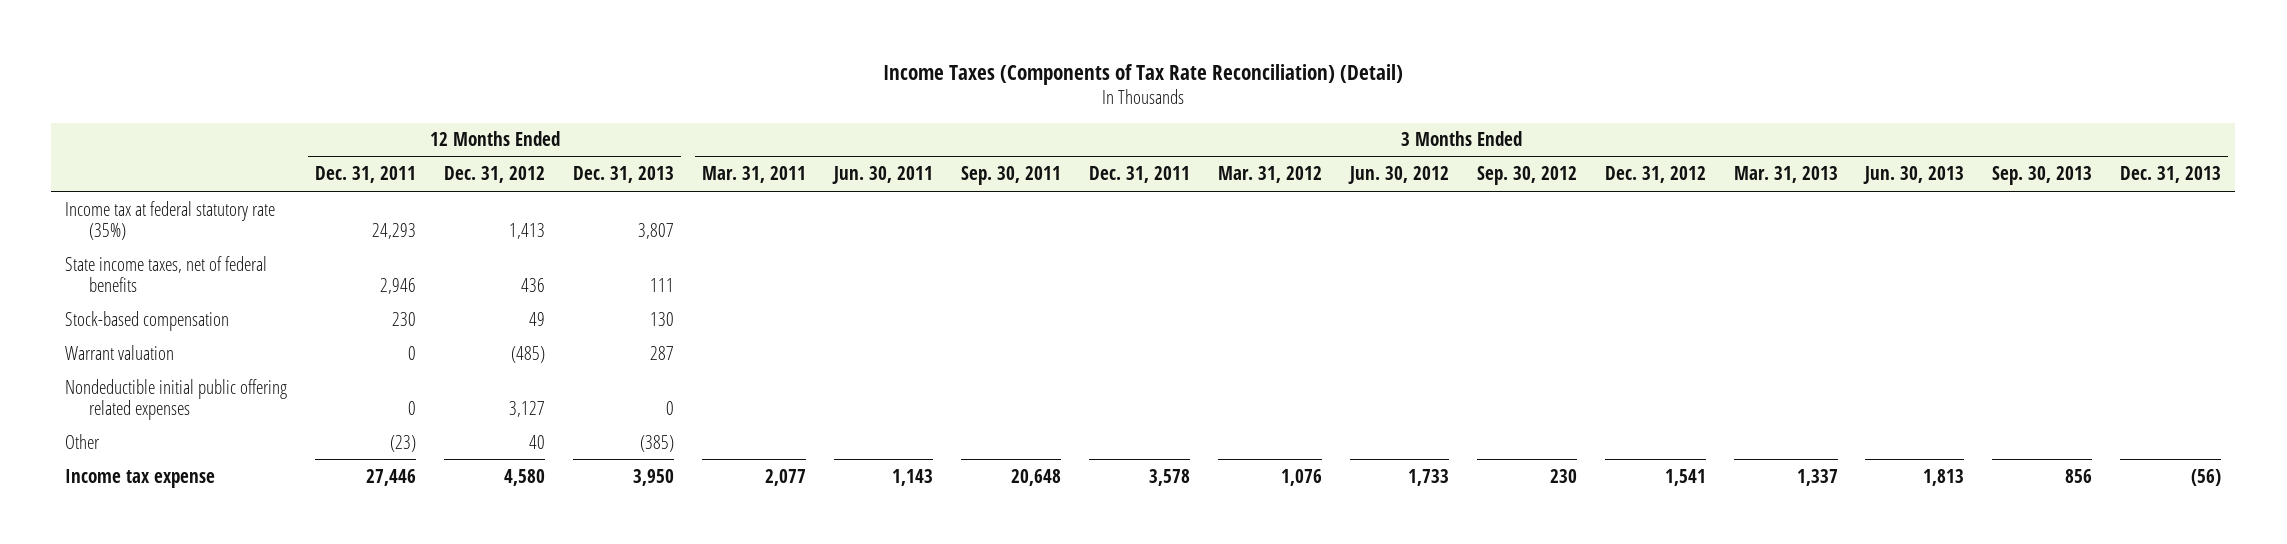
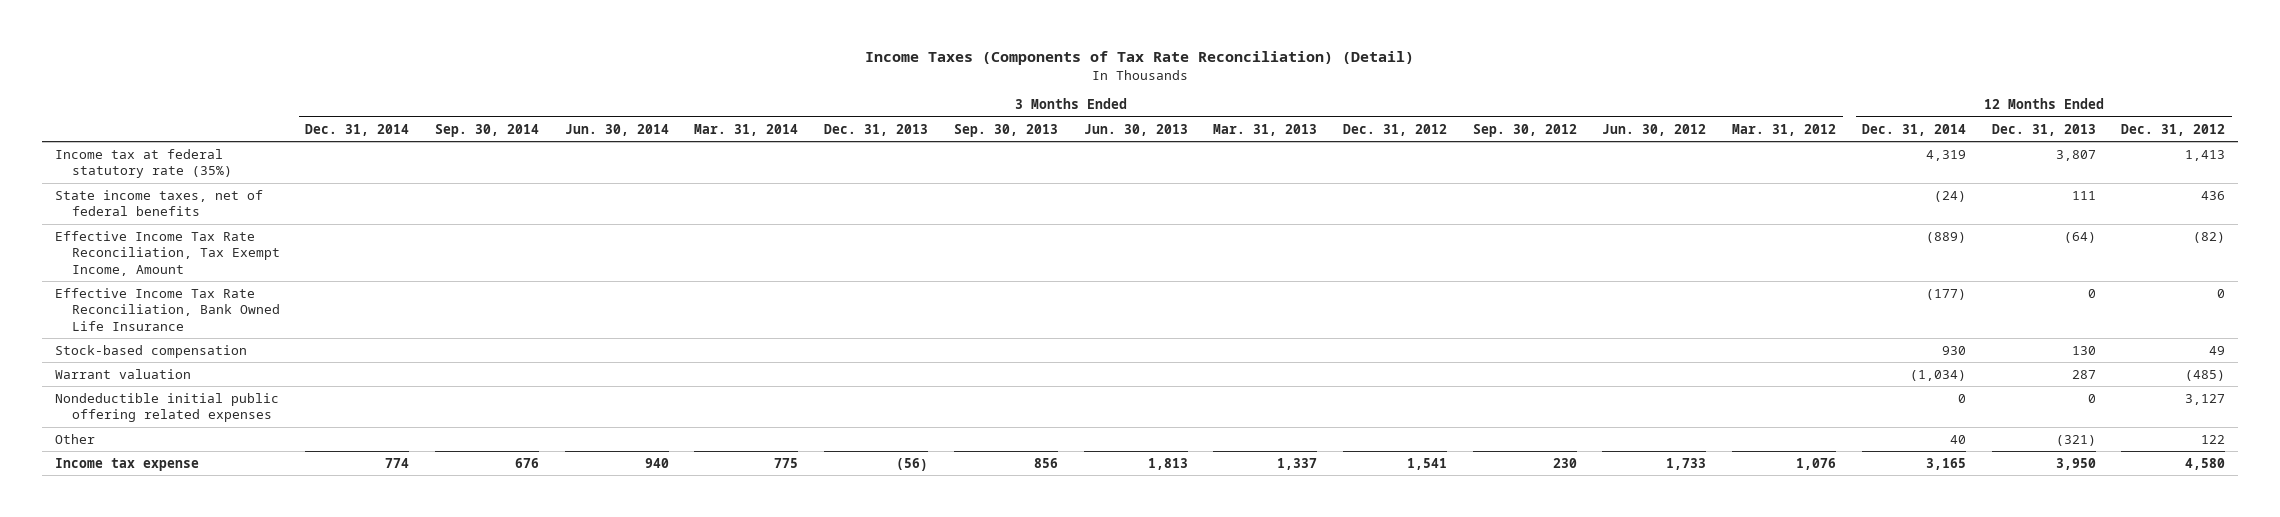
- | 12 Months Ended Dec. 31, 2011 | 12 Months Ended Dec. 31, 2012 | 12 Months Ended Dec. 31, 2013 | 3 Months Ended Mar. 31, 2011 | 3 Months Ended Jun. 30, 2011 | 3 Months Ended Sep. 30, 2011 | 3 Months Ended Dec. 31, 2011 | 3 Months Ended Mar. 31, 2012 | 3 Months Ended Jun. 30, 2012 | 3 Months Ended Sep. 30, 2012 | 3 Months Ended Dec. 31, 2012 | 3 Months Ended Mar. 31, 2013 | 3 Months Ended Jun. 30, 2013 | 3 Months Ended Sep. 30, 2013 | 3 Months Ended Dec. 31, 2013
+ | 3 Months Ended Dec. 31, 2014 | 3 Months Ended Sep. 30, 2014 | 3 Months Ended Jun. 30, 2014 | 3 Months Ended Mar. 31, 2014 | 3 Months Ended Dec. 31, 2013 | 3 Months Ended Sep. 30, 2013 | 3 Months Ended Jun. 30, 2013 | 3 Months Ended Mar. 31, 2013 | 3 Months Ended Dec. 31, 2012 | 3 Months Ended Sep. 30, 2012 | 3 Months Ended Jun. 30, 2012 | 3 Months Ended Mar. 31, 2012 | 12 Months Ended Dec. 31, 2014 | 12 Months Ended Dec. 31, 2013 | 12 Months Ended Dec. 31, 2012
+ Effective Income Tax Rate Reconciliation, Tax Exempt Income, Amount | | | | | | | | | | | | | (889) | (64) | (82)
+ Effective Income Tax Rate Reconciliation, Bank Owned Life Insurance | | | | | | | | | | | | | (177) | 0 | 0
- Other | (23) | 40 | (385) | | | | | | | | | | | |
+ Other | | | | | | | | | | | | | 40 | (321) | 122

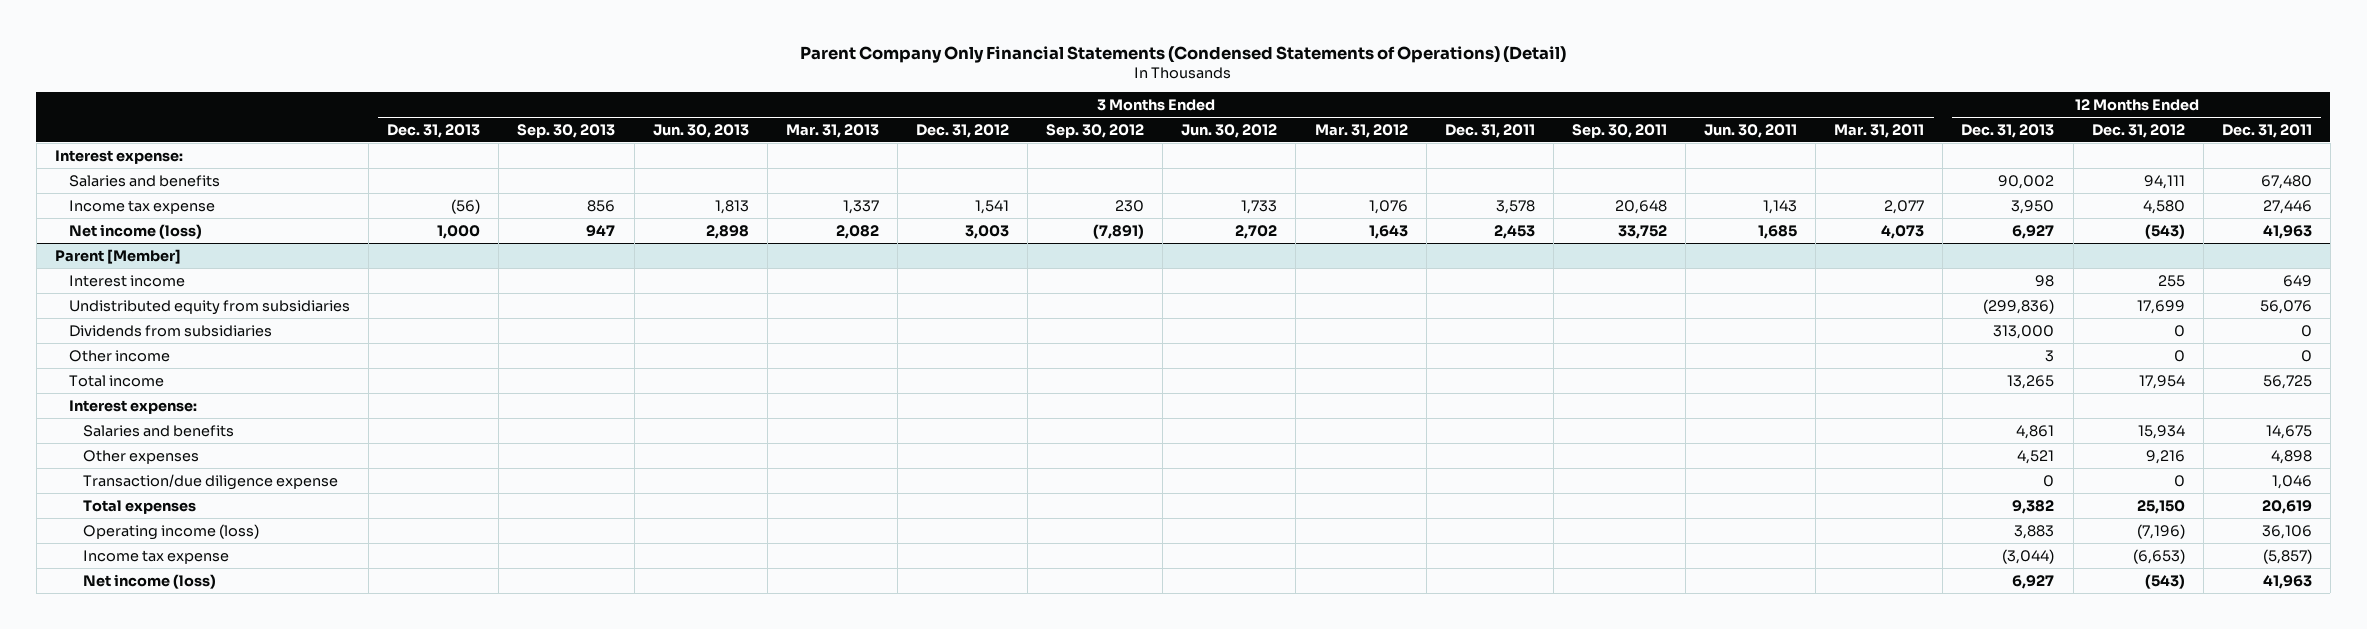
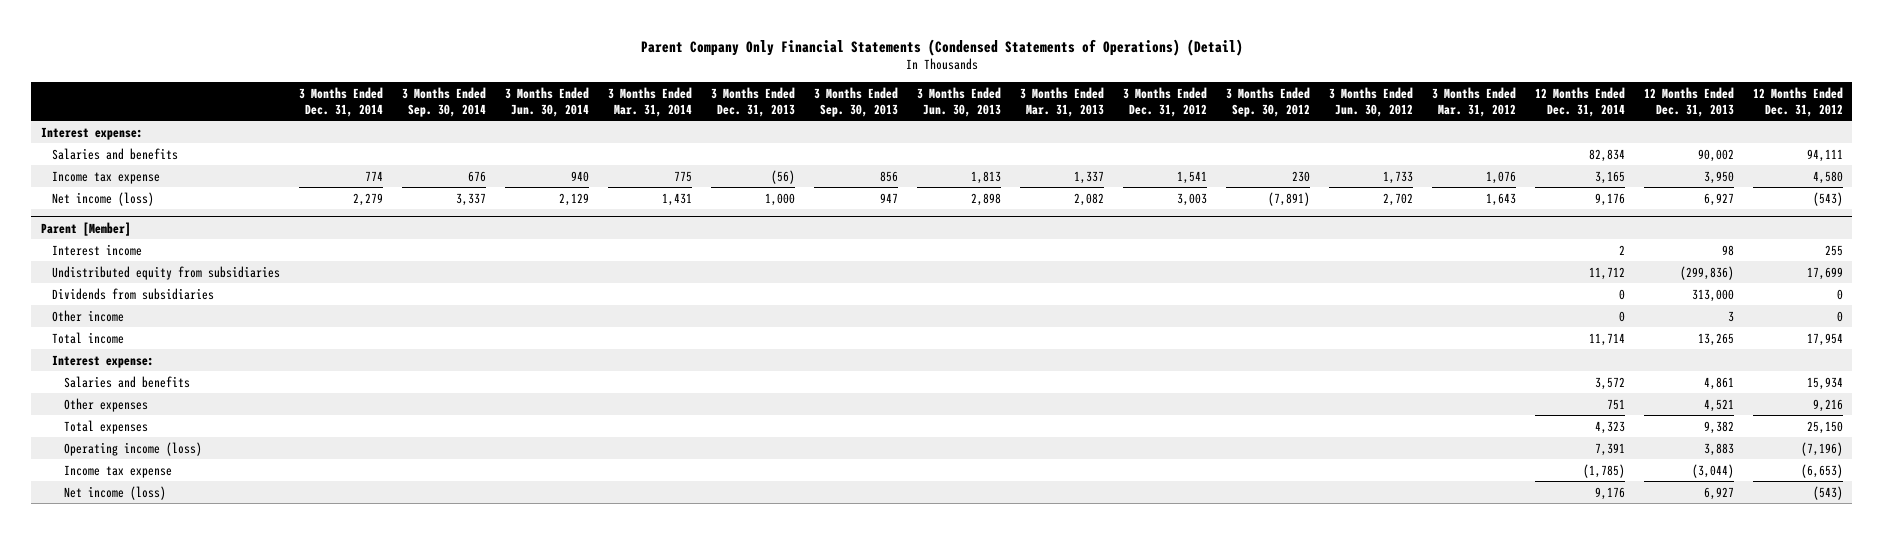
- | 3 Months Ended Dec. 31, 2013 | 3 Months Ended Sep. 30, 2013 | 3 Months Ended Jun. 30, 2013 | 3 Months Ended Mar. 31, 2013 | 3 Months Ended Dec. 31, 2012 | 3 Months Ended Sep. 30, 2012 | 3 Months Ended Jun. 30, 2012 | 3 Months Ended Mar. 31, 2012 | 3 Months Ended Dec. 31, 2011 | 3 Months Ended Sep. 30, 2011 | 3 Months Ended Jun. 30, 2011 | 3 Months Ended Mar. 31, 2011 | 12 Months Ended Dec. 31, 2013 | 12 Months Ended Dec. 31, 2012 | 12 Months Ended Dec. 31, 2011
+ | 3 Months Ended Dec. 31, 2014 | 3 Months Ended Sep. 30, 2014 | 3 Months Ended Jun. 30, 2014 | 3 Months Ended Mar. 31, 2014 | 3 Months Ended Dec. 31, 2013 | 3 Months Ended Sep. 30, 2013 | 3 Months Ended Jun. 30, 2013 | 3 Months Ended Mar. 31, 2013 | 3 Months Ended Dec. 31, 2012 | 3 Months Ended Sep. 30, 2012 | 3 Months Ended Jun. 30, 2012 | 3 Months Ended Mar. 31, 2012 | 12 Months Ended Dec. 31, 2014 | 12 Months Ended Dec. 31, 2013 | 12 Months Ended Dec. 31, 2012
@ Parent [Member]
- Transaction/due diligence expense | | | | | | | | | | | | | 0 | 0 | 1,046

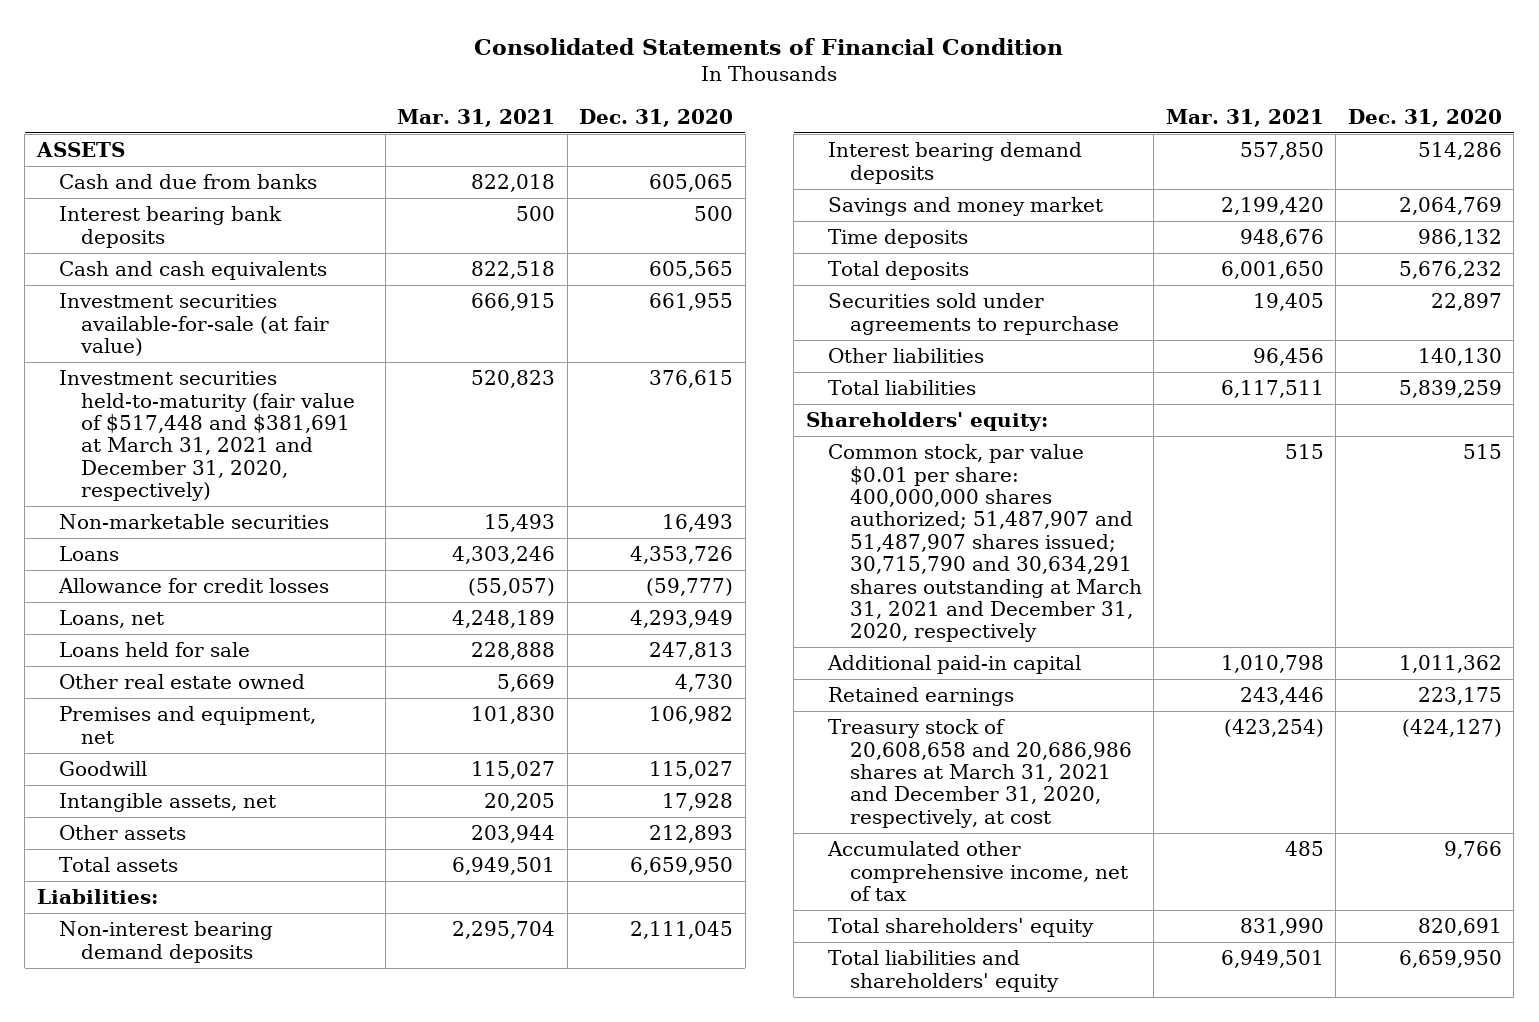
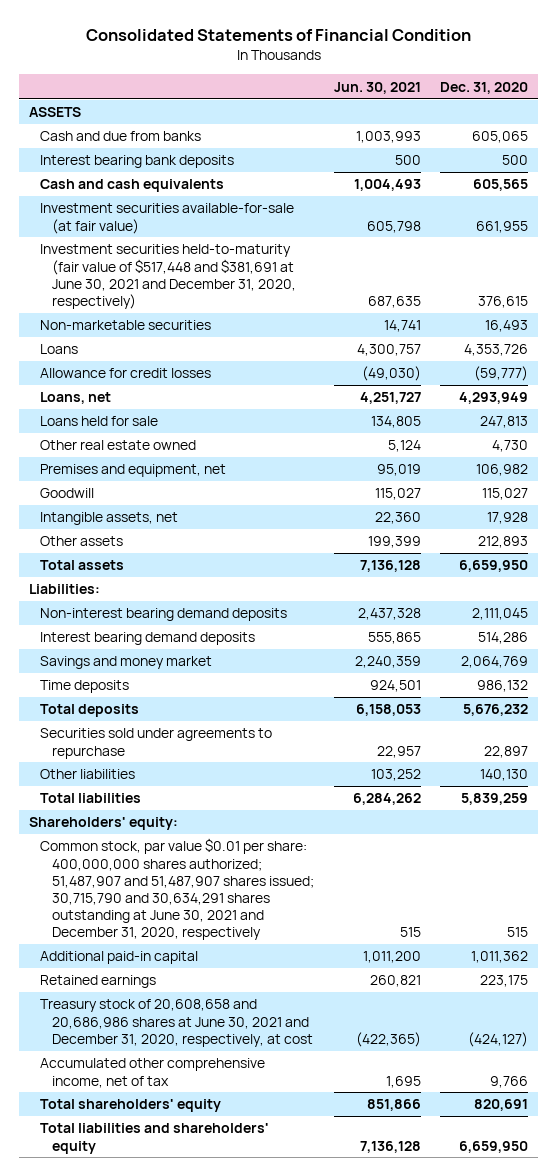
- | Mar. 31, 2021 | Dec. 31, 2020
+ | Jun. 30, 2021 | Dec. 31, 2020
- Investment securities held-to-maturity (fair value of $517,448 and $381,691 at March 31, 2021 and December 31, 2020, respectively) | 520,823 | 376,615
+ Investment securities held-to-maturity (fair value of $517,448 and $381,691 at June 30, 2021 and December 31, 2020, respectively) | 687,635 | 376,615
- Common stock, par value $0.01 per share: 400,000,000 shares authorized; 51,487,907 and 51,487,907 shares issued; 30,715,790 and 30,634,291 shares outstanding at March 31, 2021 and December 31, 2020, respectively | 515 | 515
+ Common stock, par value $0.01 per share: 400,000,000 shares authorized; 51,487,907 and 51,487,907 shares issued; 30,715,790 and 30,634,291 shares outstanding at June 30, 2021 and December 31, 2020, respectively | 515 | 515
- Treasury stock of 20,608,658 and 20,686,986 shares at March 31, 2021 and December 31, 2020, respectively, at cost | (423,254) | (424,127)
+ Treasury stock of 20,608,658 and 20,686,986 shares at June 30, 2021 and December 31, 2020, respectively, at cost | (422,365) | (424,127)

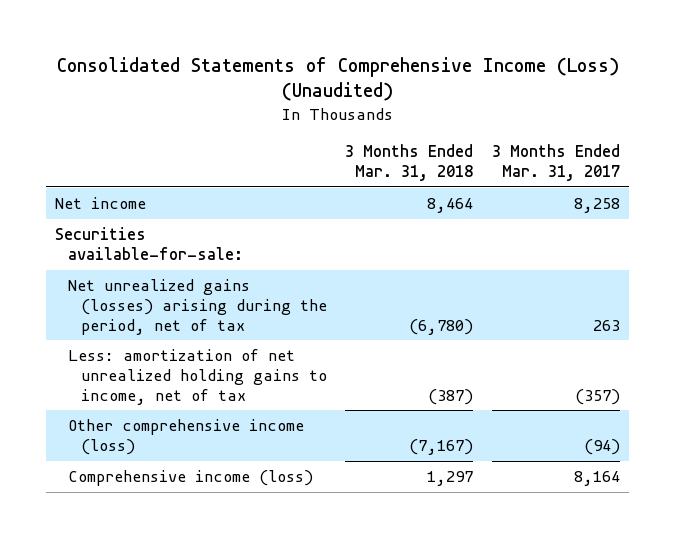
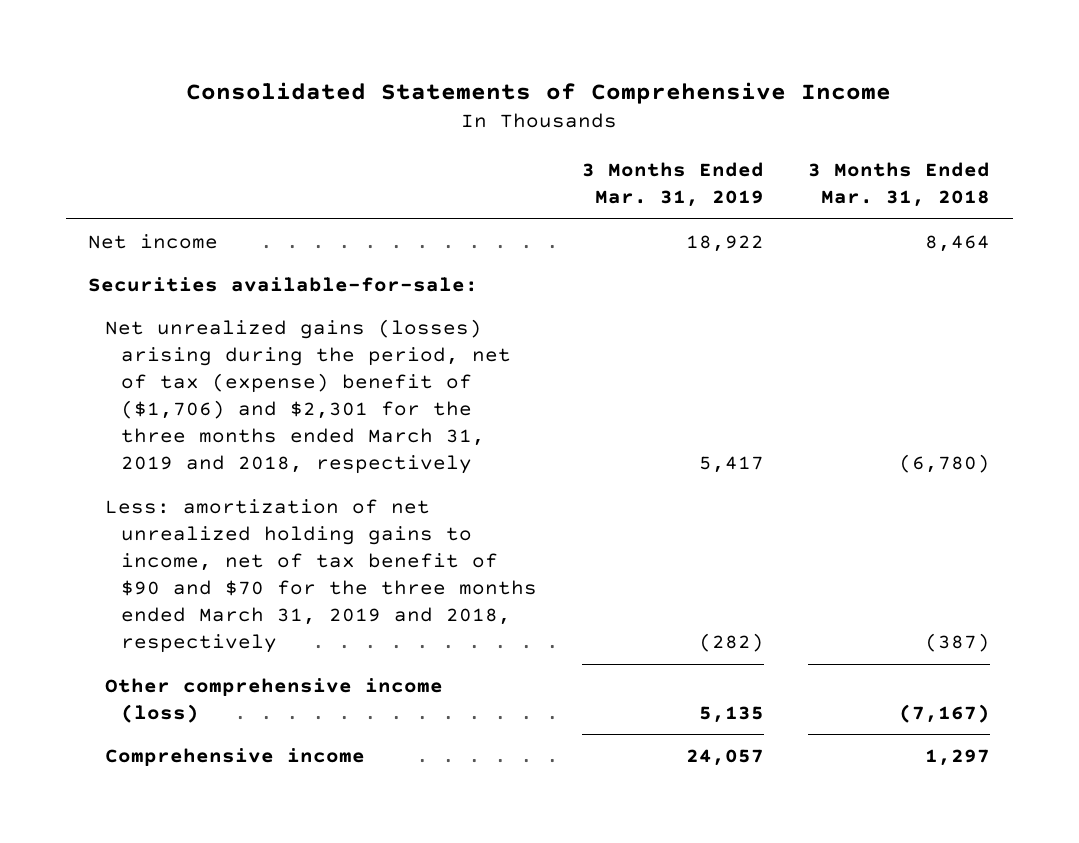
- Consolidated Statements of Comprehensive Income (Loss) (Unaudited)
+ Consolidated Statements of Comprehensive Income
- | 3 Months Ended Mar. 31, 2018 | 3 Months Ended Mar. 31, 2017
+ | 3 Months Ended Mar. 31, 2019 | 3 Months Ended Mar. 31, 2018
- Net unrealized gains (losses) arising during the period, net of tax | (6,780) | 263
- Less: amortization of net unrealized holding gains to income, net of tax | (387) | (357)
+ Net unrealized gains (losses) arising during the period, net of tax (expense) benefit of ($1,706) and $2,301 for the three months ended March 31, 2019 and 2018, respectively | 5,417 | (6,780)
+ Less: amortization of net unrealized holding gains to income, net of tax benefit of $90 and $70 for the three months ended March 31, 2019 and 2018, respectively | (282) | (387)
- Comprehensive income (loss) | 1,297 | 8,164
+ Comprehensive income | 24,057 | 1,297

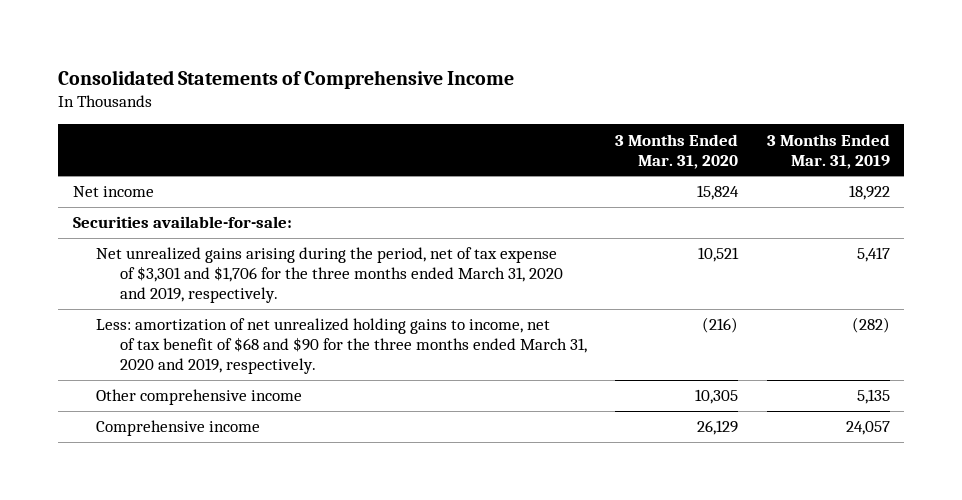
- | 3 Months Ended Mar. 31, 2019 | 3 Months Ended Mar. 31, 2018
+ | 3 Months Ended Mar. 31, 2020 | 3 Months Ended Mar. 31, 2019
- Net unrealized gains (losses) arising during the period, net of tax (expense) benefit of ($1,706) and $2,301 for the three months ended March 31, 2019 and 2018, respectively | 5,417 | (6,780)
- Less: amortization of net unrealized holding gains to income, net of tax benefit of $90 and $70 for the three months ended March 31, 2019 and 2018, respectively | (282) | (387)
- Other comprehensive income (loss) | 5,135 | (7,167)
+ Net unrealized gains arising during the period, net of tax expense of $3,301 and $1,706 for the three months ended March 31, 2020 and 2019, respectively. | 10,521 | 5,417
+ Less: amortization of net unrealized holding gains to income, net of tax benefit of $68 and $90 for the three months ended March 31, 2020 and 2019, respectively. | (216) | (282)
+ Other comprehensive income | 10,305 | 5,135

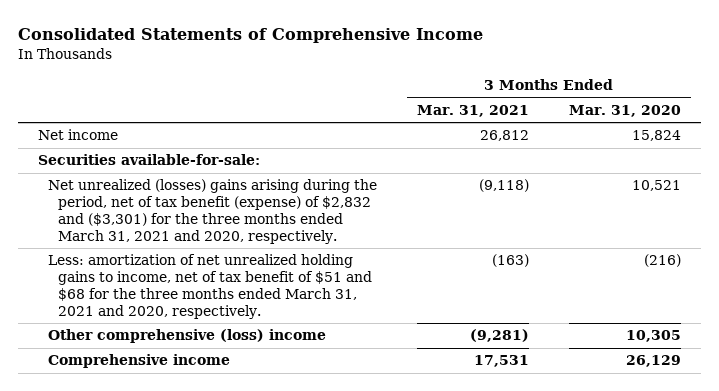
- | 3 Months Ended Mar. 31, 2020 | 3 Months Ended Mar. 31, 2019
+ | 3 Months Ended Mar. 31, 2021 | 3 Months Ended Mar. 31, 2020
- Net unrealized gains arising during the period, net of tax expense of $3,301 and $1,706 for the three months ended March 31, 2020 and 2019, respectively. | 10,521 | 5,417
- Less: amortization of net unrealized holding gains to income, net of tax benefit of $68 and $90 for the three months ended March 31, 2020 and 2019, respectively. | (216) | (282)
- Other comprehensive income | 10,305 | 5,135
+ Net unrealized (losses) gains arising during the period, net of tax benefit (expense) of $2,832 and ($3,301) for the three months ended March 31, 2021 and 2020, respectively. | (9,118) | 10,521
+ Less: amortization of net unrealized holding gains to income, net of tax benefit of $51 and $68 for the three months ended March 31, 2021 and 2020, respectively. | (163) | (216)
+ Other comprehensive (loss) income | (9,281) | 10,305

